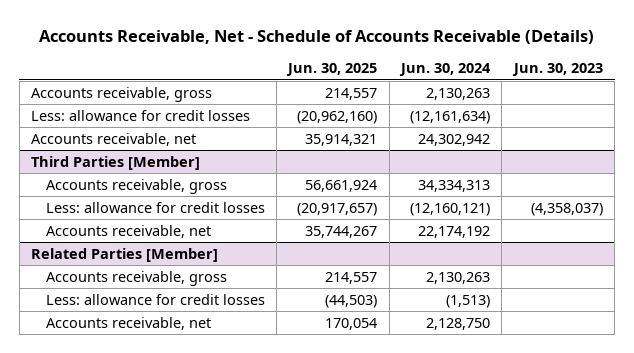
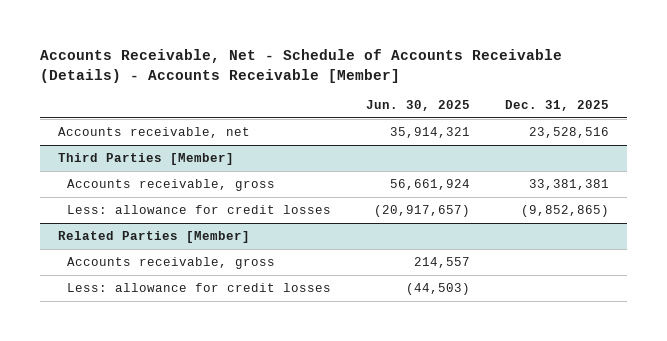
- Accounts Receivable, Net - Schedule of Accounts Receivable (Details)
+ Accounts Receivable, Net - Schedule of Accounts Receivable (Details) - Accounts Receivable [Member]
- | Jun. 30, 2025 | Jun. 30, 2024 | Jun. 30, 2023
+ | Jun. 30, 2025 | Dec. 31, 2025
- Accounts receivable, gross | 214,557 | 2,130,263 |
- Less: allowance for credit losses | (20,962,160) | (12,161,634) |
@ Third Parties [Member]
- Accounts receivable, net | 35,744,267 | 22,174,192 |
@ Related Parties [Member]
- Accounts receivable, net | 170,054 | 2,128,750 |

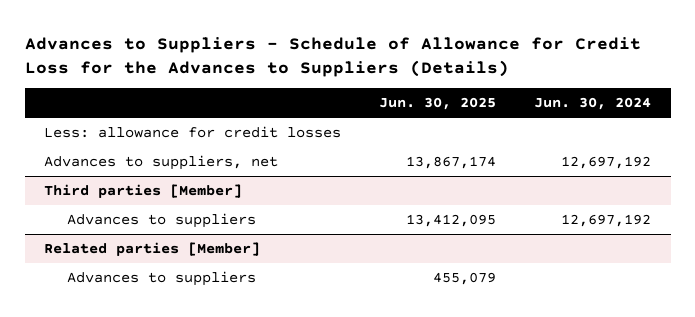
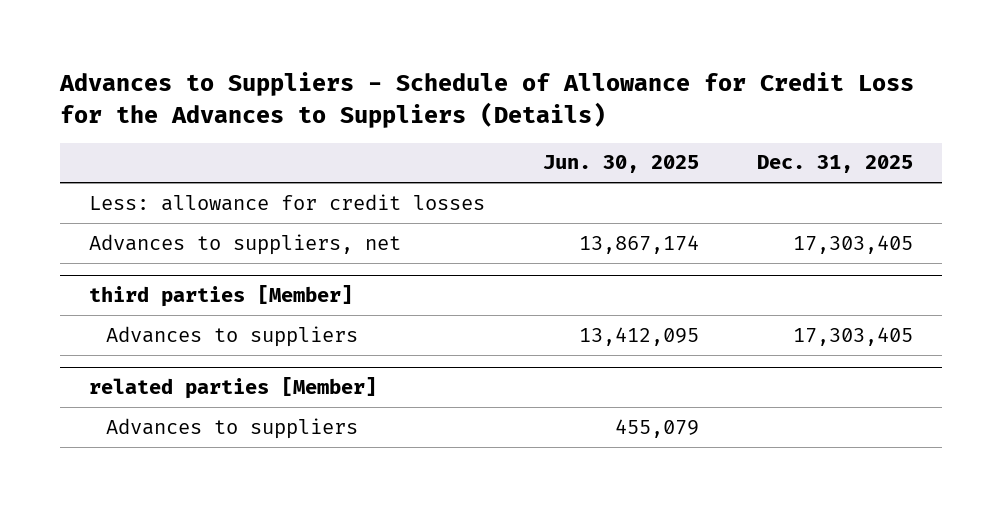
- | Jun. 30, 2025 | Jun. 30, 2024
+ | Jun. 30, 2025 | Dec. 31, 2025
- Third parties [Member]
+ third parties [Member]
- Related parties [Member]
+ related parties [Member]

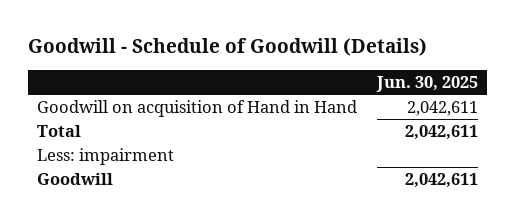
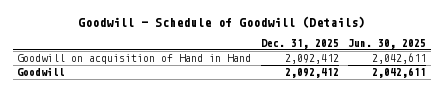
- | Jun. 30, 2025
+ | Dec. 31, 2025 | Jun. 30, 2025
- Total | 2,042,611
- Less: impairment

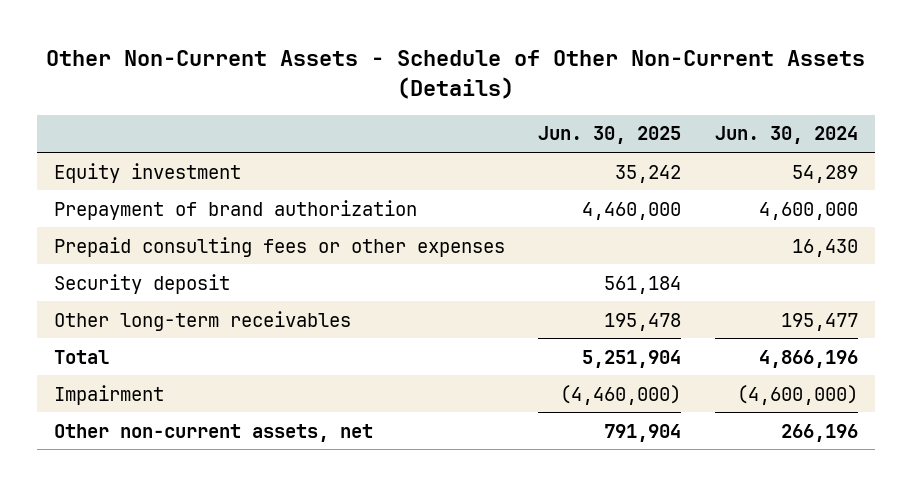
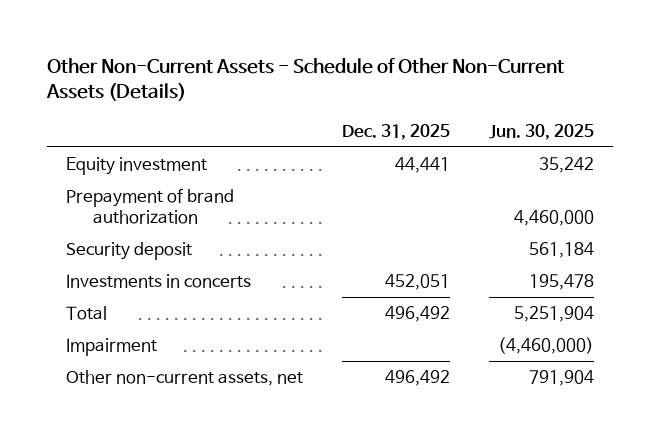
- | Jun. 30, 2025 | Jun. 30, 2024
+ | Dec. 31, 2025 | Jun. 30, 2025
- Prepaid consulting fees or other expenses | | 16,430
- Other long-term receivables | 195,478 | 195,477
+ Investments in concerts | 452,051 | 195,478

